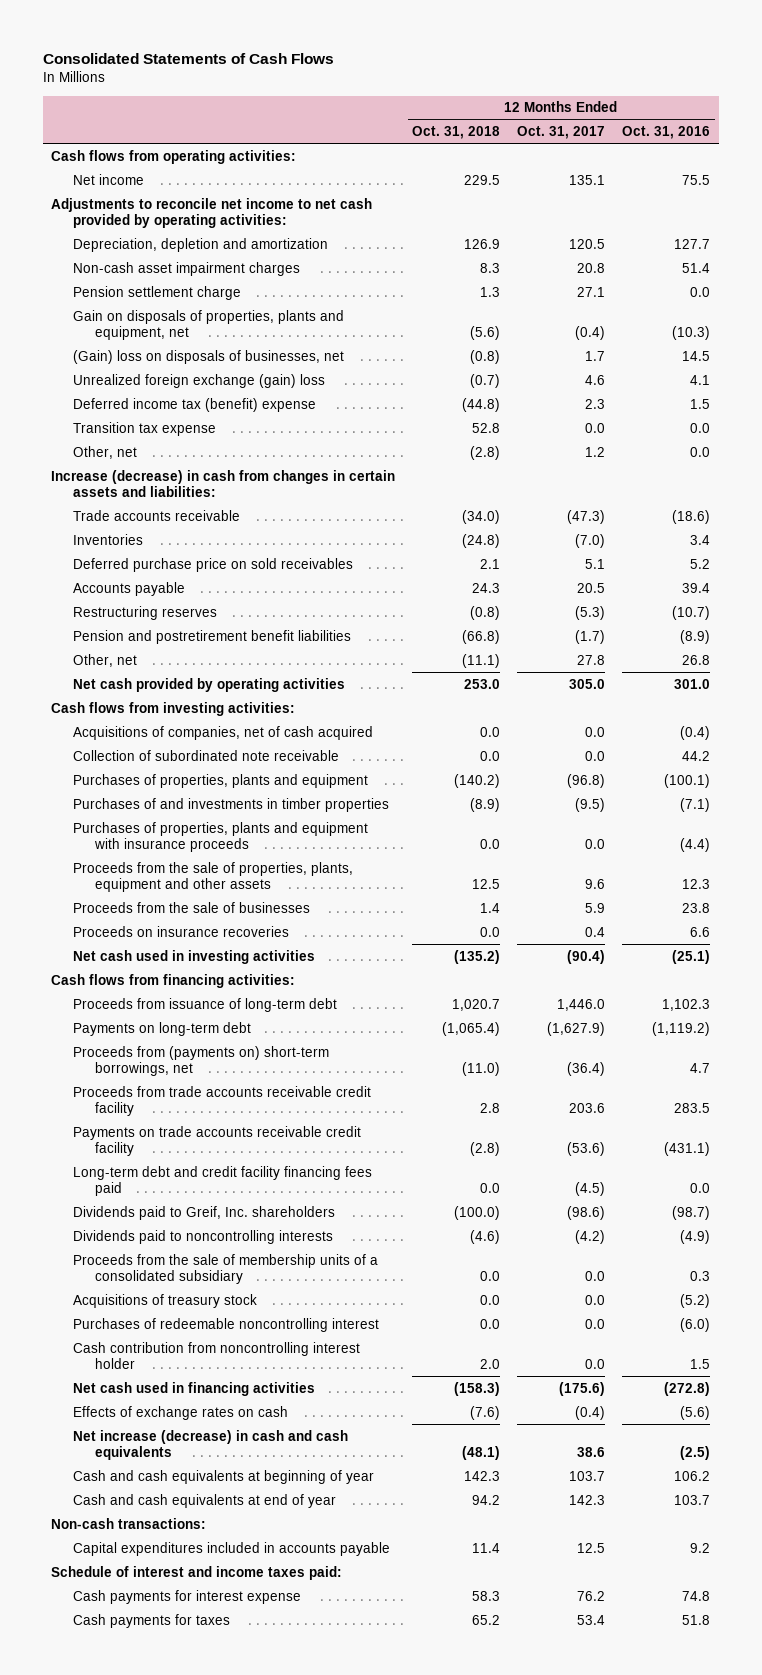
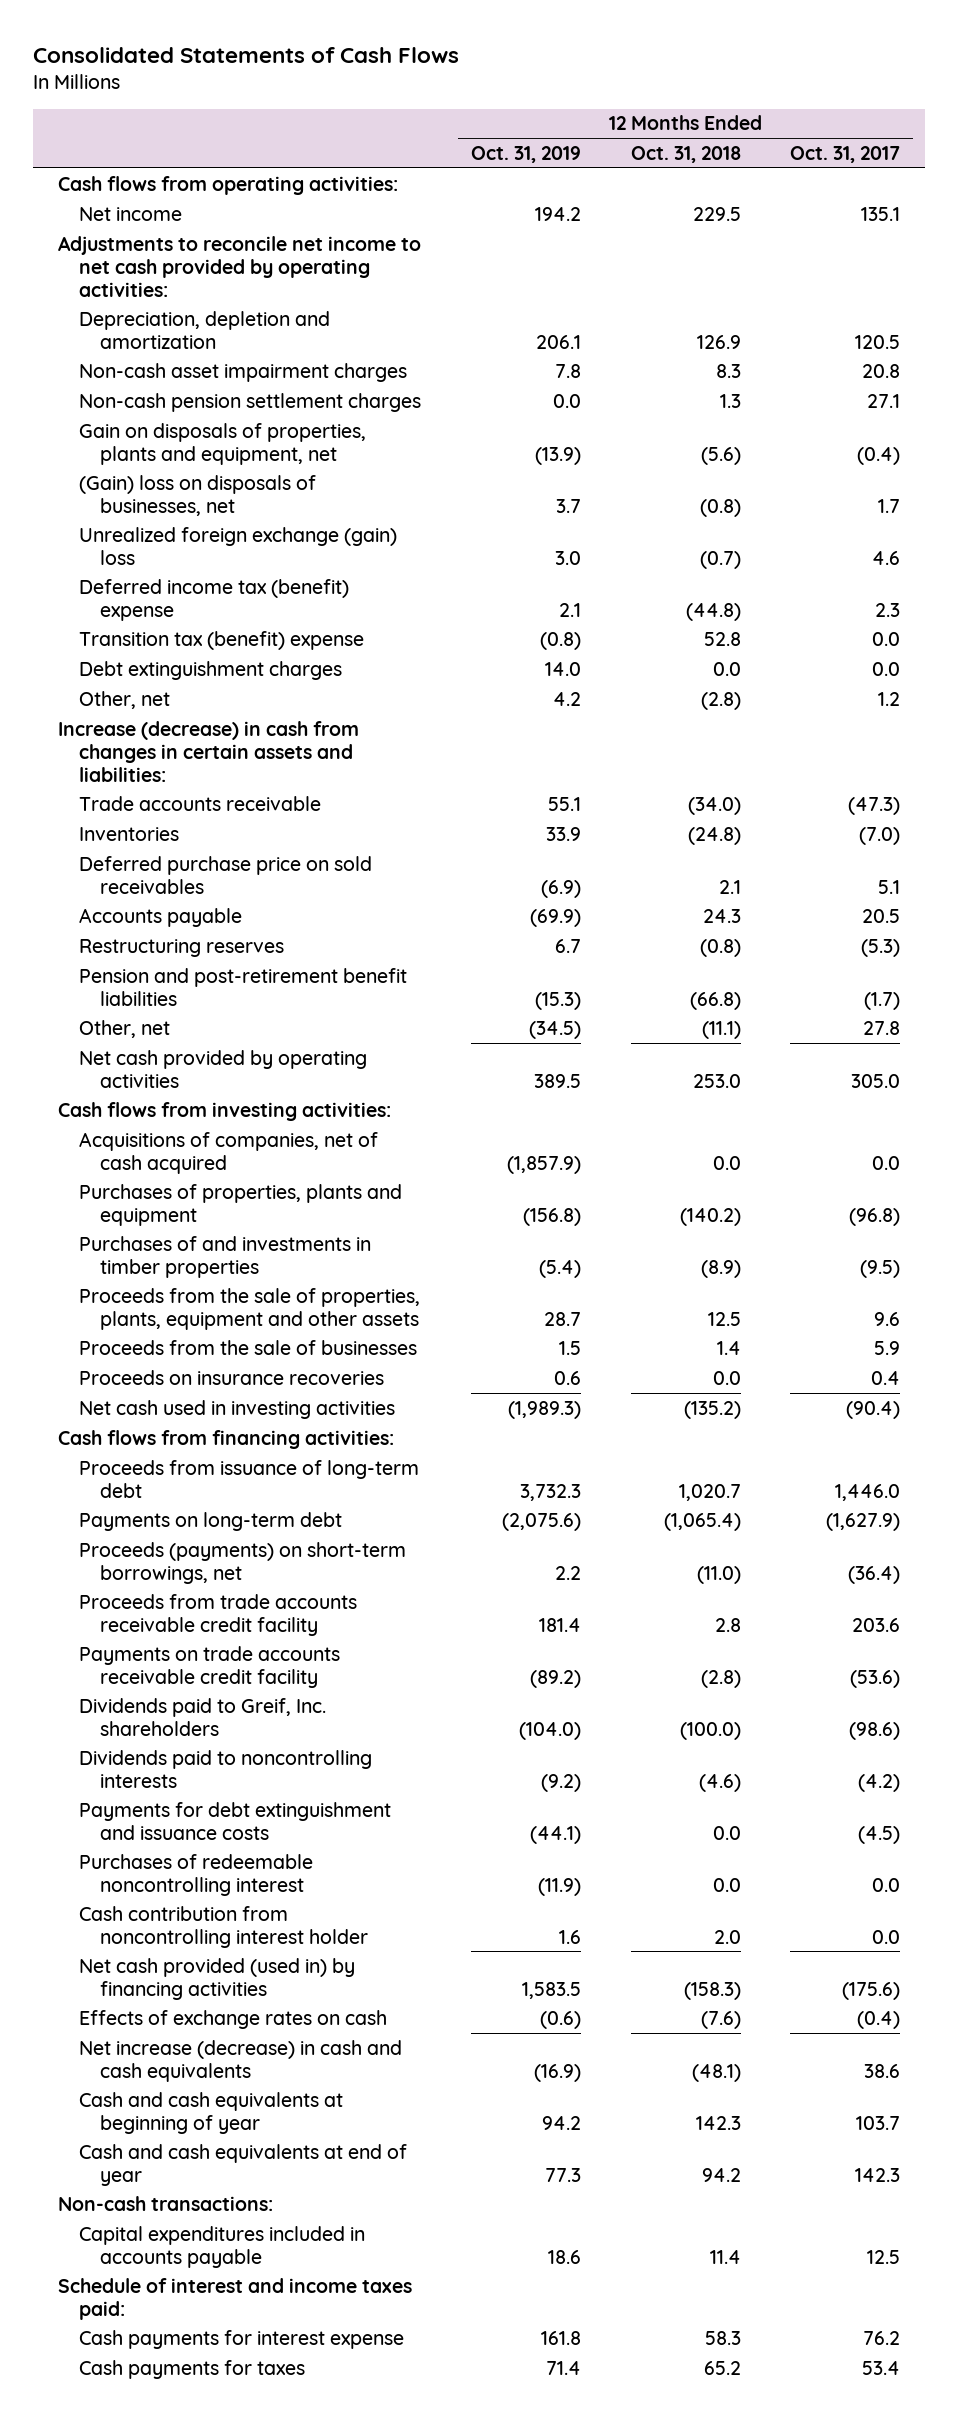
- | 12 Months Ended Oct. 31, 2018 | 12 Months Ended Oct. 31, 2017 | 12 Months Ended Oct. 31, 2016
+ | 12 Months Ended Oct. 31, 2019 | 12 Months Ended Oct. 31, 2018 | 12 Months Ended Oct. 31, 2017
- Pension settlement charge | 1.3 | 27.1 | 0.0
+ Non-cash pension settlement charges | 0.0 | 1.3 | 27.1
- Transition tax expense | 52.8 | 0.0 | 0.0
+ Transition tax (benefit) expense | (0.8) | 52.8 | 0.0
+ Debt extinguishment charges | 14.0 | 0.0 | 0.0
- Pension and postretirement benefit liabilities | (66.8) | (1.7) | (8.9)
+ Pension and post-retirement benefit liabilities | (15.3) | (66.8) | (1.7)
- Collection of subordinated note receivable | 0.0 | 0.0 | 44.2
- Purchases of properties, plants and equipment with insurance proceeds | 0.0 | 0.0 | (4.4)
- Proceeds from (payments on) short-term borrowings, net | (11.0) | (36.4) | 4.7
+ Proceeds (payments) on short-term borrowings, net | 2.2 | (11.0) | (36.4)
- Long-term debt and credit facility financing fees paid | 0.0 | (4.5) | 0.0
- Proceeds from the sale of membership units of a consolidated subsidiary | 0.0 | 0.0 | 0.3
- Acquisitions of treasury stock | 0.0 | 0.0 | (5.2)
+ Payments for debt extinguishment and issuance costs | (44.1) | 0.0 | (4.5)
- Net cash used in financing activities | (158.3) | (175.6) | (272.8)
+ Net cash provided (used in) by financing activities | 1,583.5 | (158.3) | (175.6)

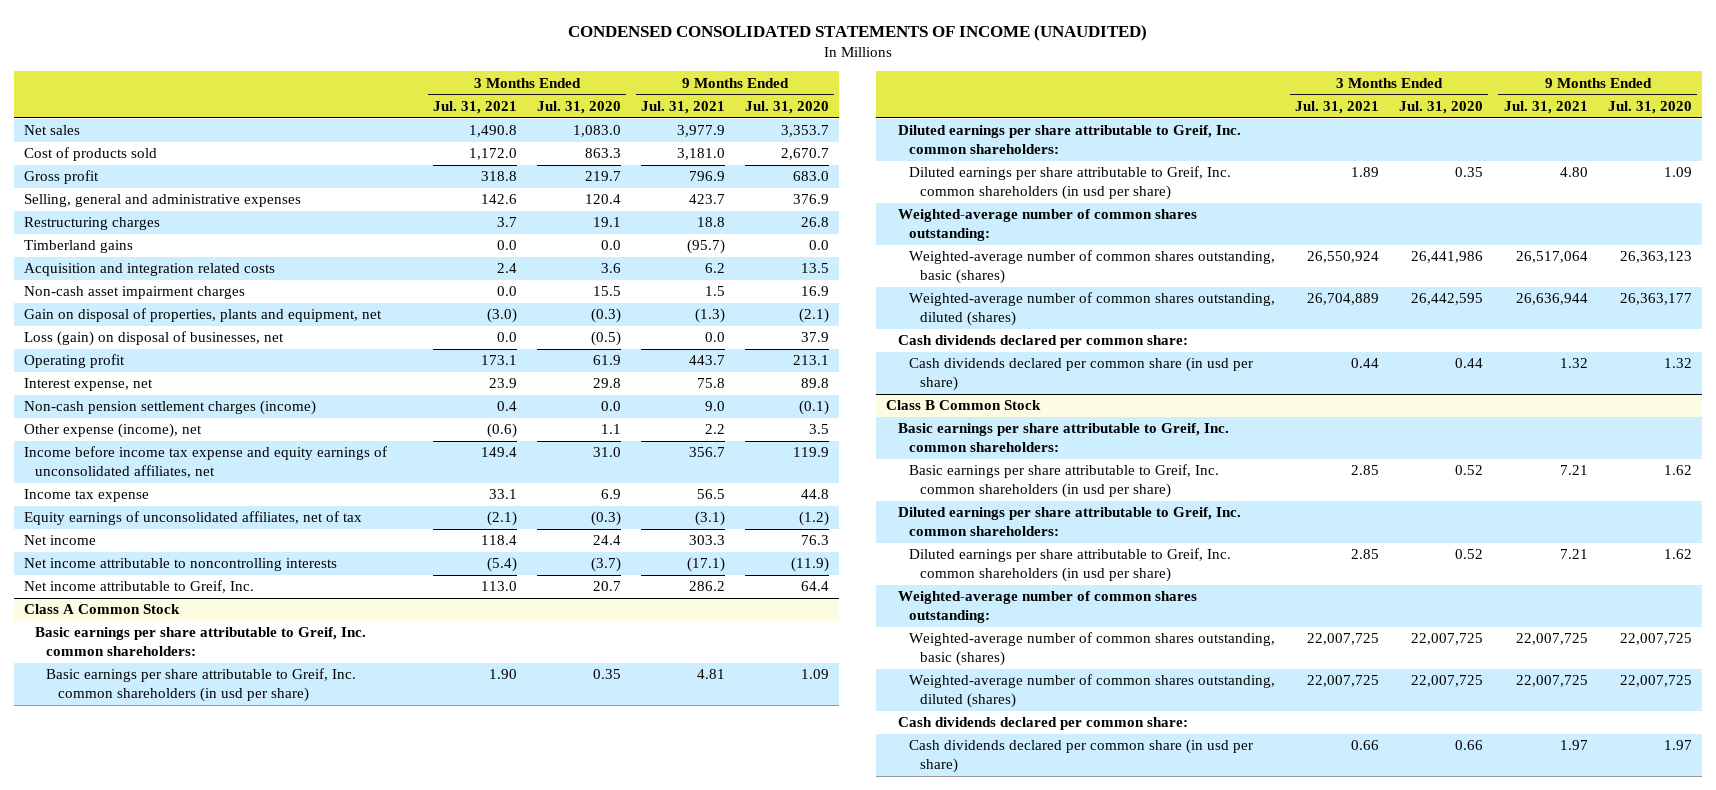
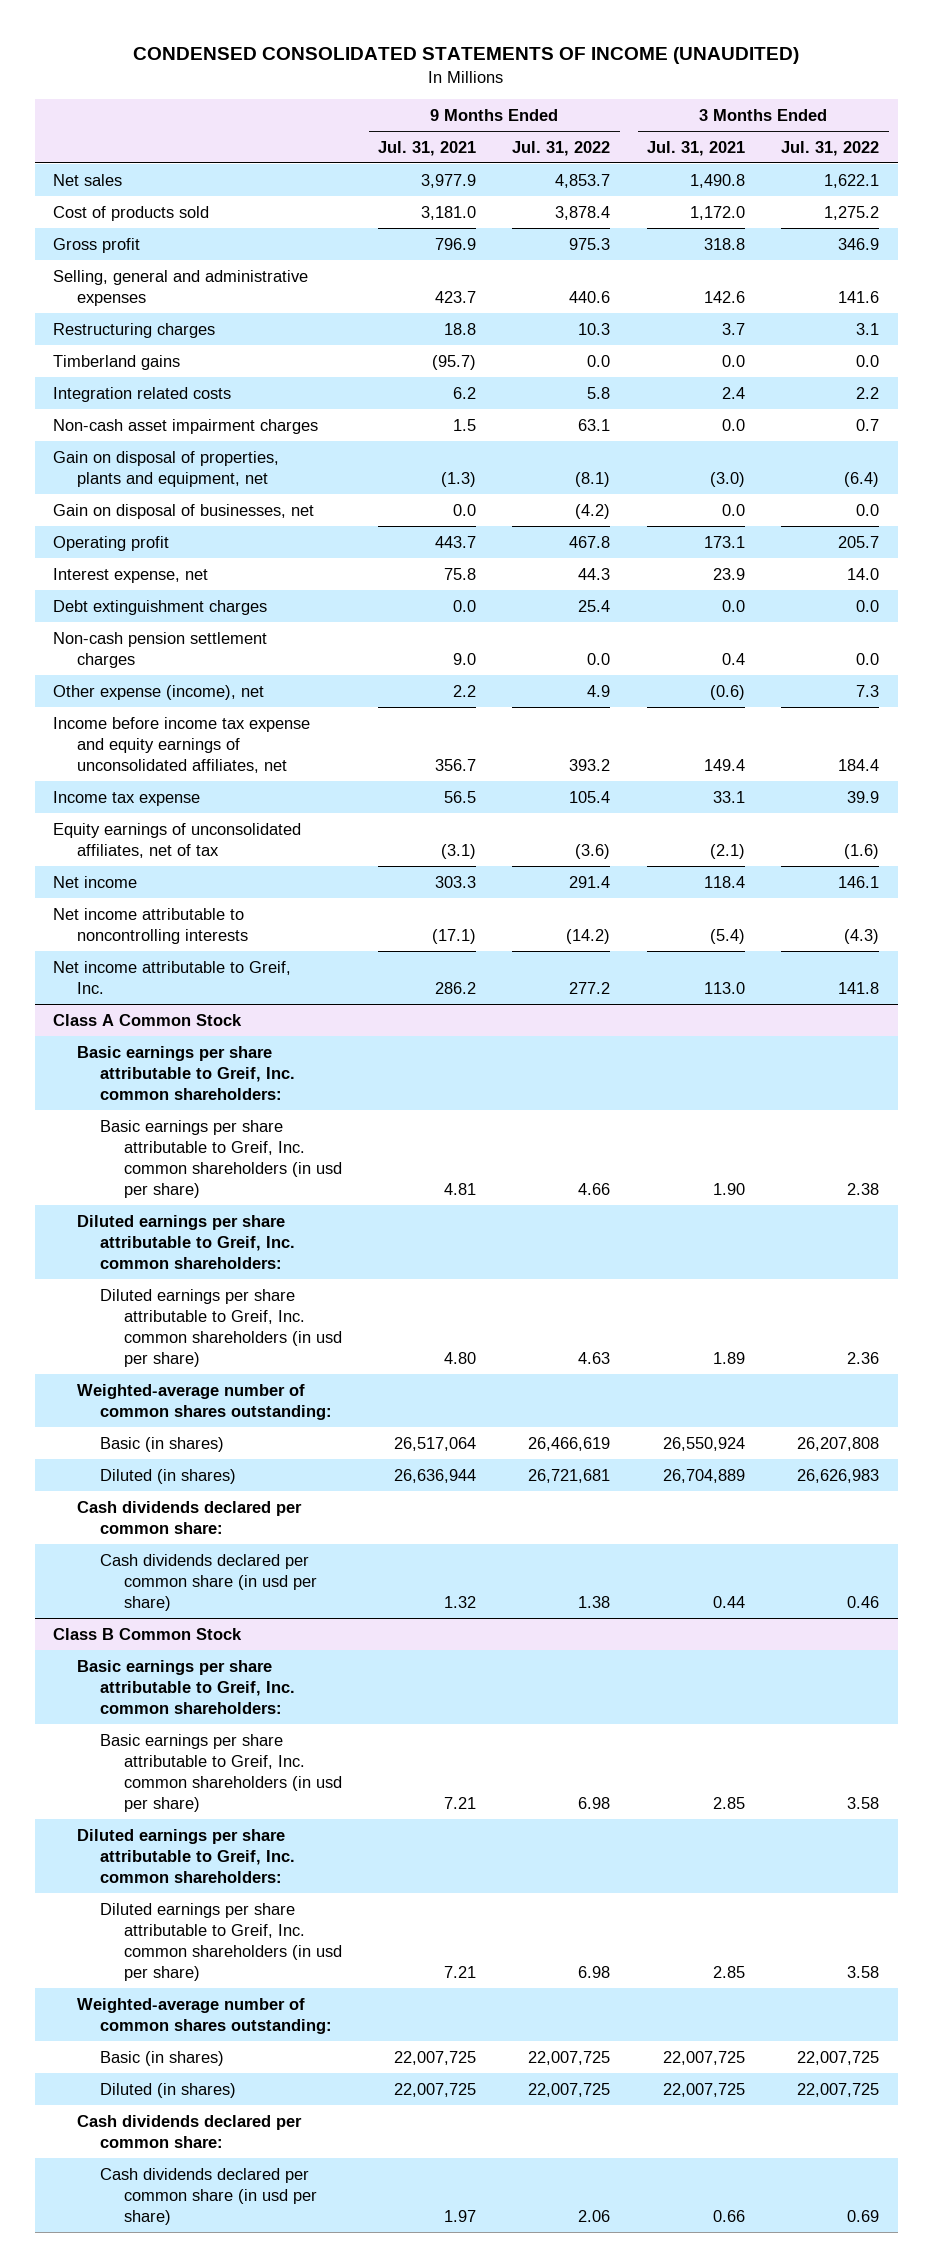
- | 3 Months Ended Jul. 31, 2021 | 3 Months Ended Jul. 31, 2020 | 9 Months Ended Jul. 31, 2021 | 9 Months Ended Jul. 31, 2020
+ | 9 Months Ended Jul. 31, 2021 | 9 Months Ended Jul. 31, 2022 | 3 Months Ended Jul. 31, 2021 | 3 Months Ended Jul. 31, 2022
- Acquisition and integration related costs | 2.4 | 3.6 | 6.2 | 13.5
+ Integration related costs | 6.2 | 5.8 | 2.4 | 2.2
- Loss (gain) on disposal of businesses, net | 0.0 | (0.5) | 0.0 | 37.9
+ Gain on disposal of businesses, net | 0.0 | (4.2) | 0.0 | 0.0
- Non-cash pension settlement charges (income) | 0.4 | 0.0 | 9.0 | (0.1)
+ Debt extinguishment charges | 0.0 | 25.4 | 0.0 | 0.0
+ Non-cash pension settlement charges | 9.0 | 0.0 | 0.4 | 0.0
@ Class A Common Stock
- Weighted-average number of common shares outstanding, basic (shares) | 26,550,924 | 26,441,986 | 26,517,064 | 26,363,123
- Weighted-average number of common shares outstanding, diluted (shares) | 26,704,889 | 26,442,595 | 26,636,944 | 26,363,177
+ Basic (in shares) | 26,517,064 | 26,466,619 | 26,550,924 | 26,207,808
+ Diluted (in shares) | 26,636,944 | 26,721,681 | 26,704,889 | 26,626,983
@ Class B Common Stock
- Weighted-average number of common shares outstanding, basic (shares) | 22,007,725 | 22,007,725 | 22,007,725 | 22,007,725
- Weighted-average number of common shares outstanding, diluted (shares) | 22,007,725 | 22,007,725 | 22,007,725 | 22,007,725
+ Basic (in shares) | 22,007,725 | 22,007,725 | 22,007,725 | 22,007,725
+ Diluted (in shares) | 22,007,725 | 22,007,725 | 22,007,725 | 22,007,725

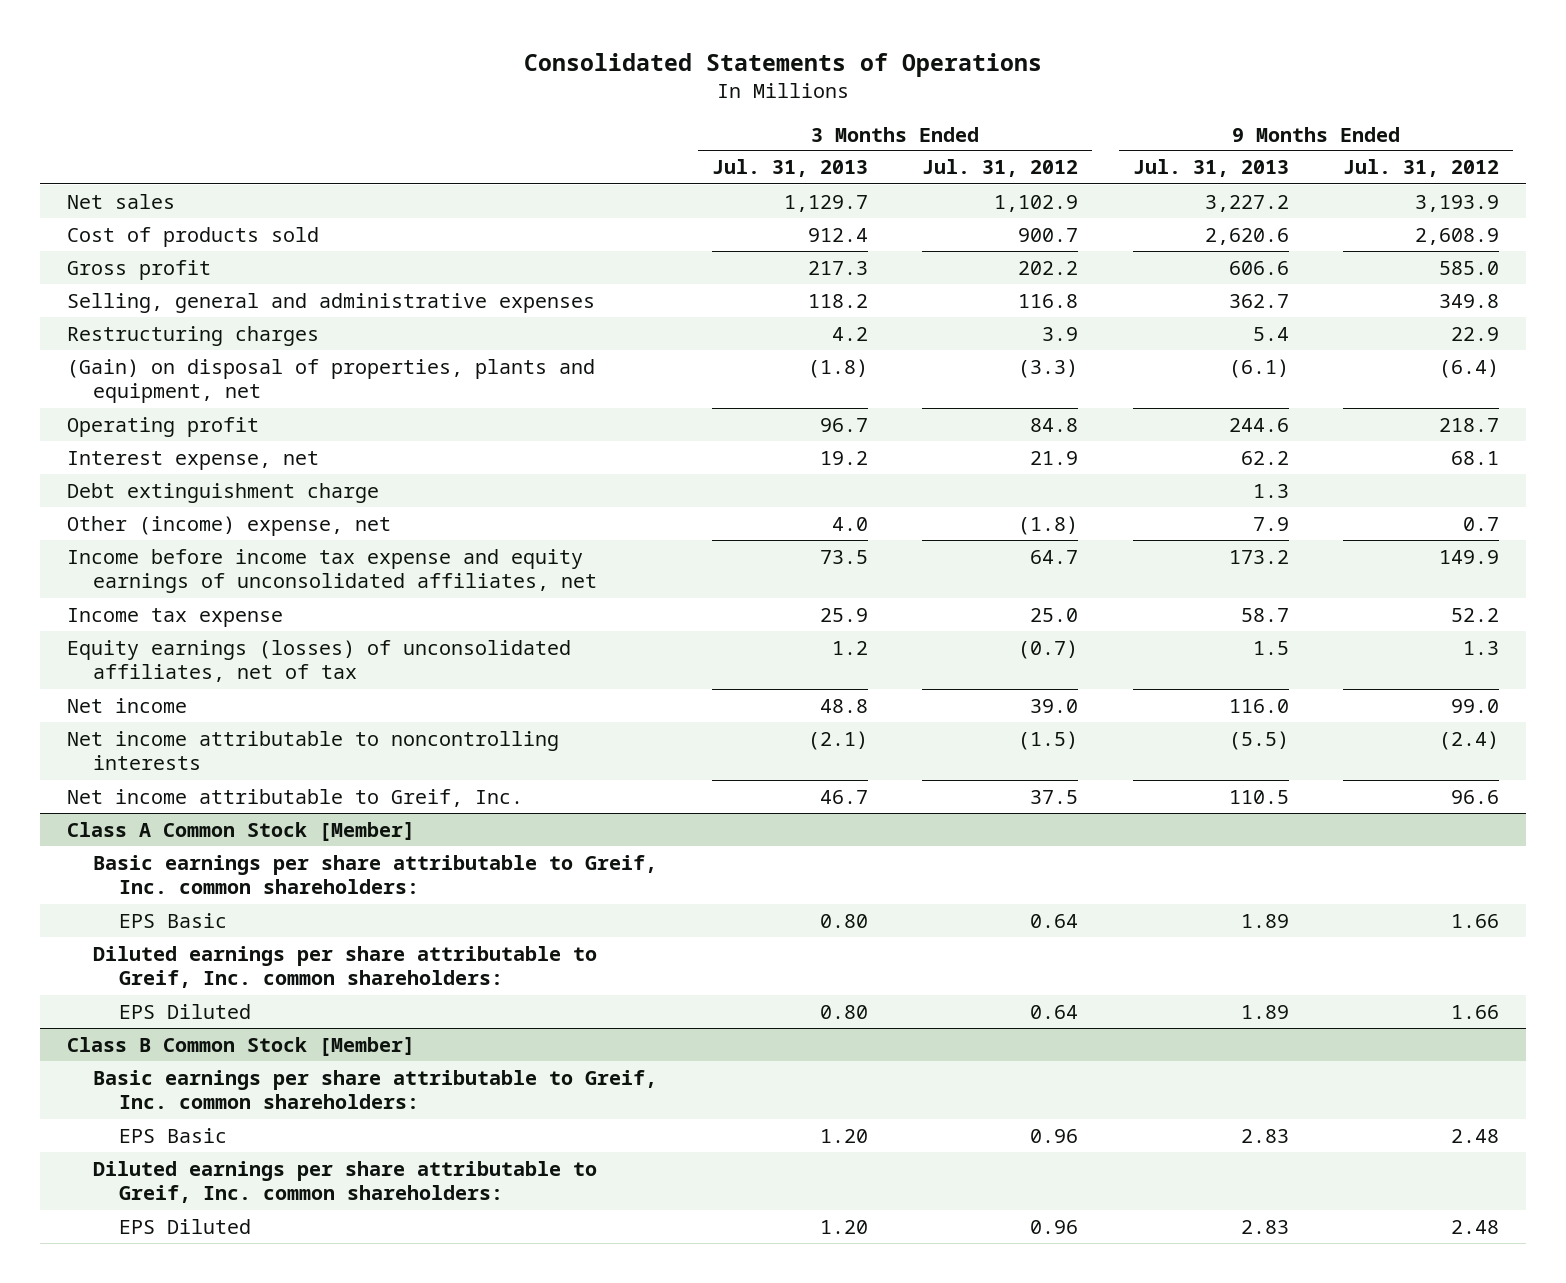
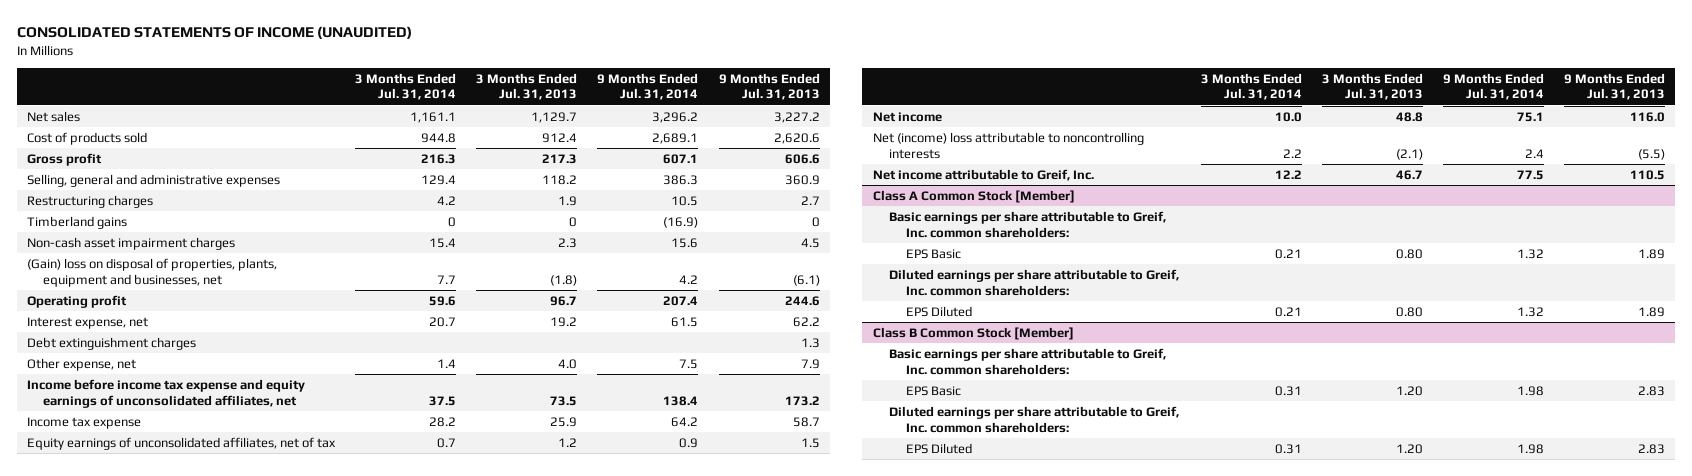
- Consolidated Statements of Operations
+ CONSOLIDATED STATEMENTS OF INCOME (UNAUDITED)
- | 3 Months Ended Jul. 31, 2013 | 3 Months Ended Jul. 31, 2012 | 9 Months Ended Jul. 31, 2013 | 9 Months Ended Jul. 31, 2012
+ | 3 Months Ended Jul. 31, 2014 | 3 Months Ended Jul. 31, 2013 | 9 Months Ended Jul. 31, 2014 | 9 Months Ended Jul. 31, 2013
- Selling, general and administrative expenses | 118.2 | 116.8 | 362.7 | 349.8
- Restructuring charges | 4.2 | 3.9 | 5.4 | 22.9
- (Gain) on disposal of properties, plants and equipment, net | (1.8) | (3.3) | (6.1) | (6.4)
+ Selling, general and administrative expenses | 129.4 | 118.2 | 386.3 | 360.9
+ Restructuring charges | 4.2 | 1.9 | 10.5 | 2.7
+ Timberland gains | 0 | 0 | (16.9) | 0
+ Non-cash asset impairment charges | 15.4 | 2.3 | 15.6 | 4.5
+ (Gain) loss on disposal of properties, plants, equipment and businesses, net | 7.7 | (1.8) | 4.2 | (6.1)
- Debt extinguishment charge | | | 1.3 |
- Other (income) expense, net | 4.0 | (1.8) | 7.9 | 0.7
+ Debt extinguishment charges | | | | 1.3
+ Other expense, net | 1.4 | 4.0 | 7.5 | 7.9
- Equity earnings (losses) of unconsolidated affiliates, net of tax | 1.2 | (0.7) | 1.5 | 1.3
+ Equity earnings of unconsolidated affiliates, net of tax | 0.7 | 1.2 | 0.9 | 1.5
- Net income attributable to noncontrolling interests | (2.1) | (1.5) | (5.5) | (2.4)
+ Net (income) loss attributable to noncontrolling interests | 2.2 | (2.1) | 2.4 | (5.5)

